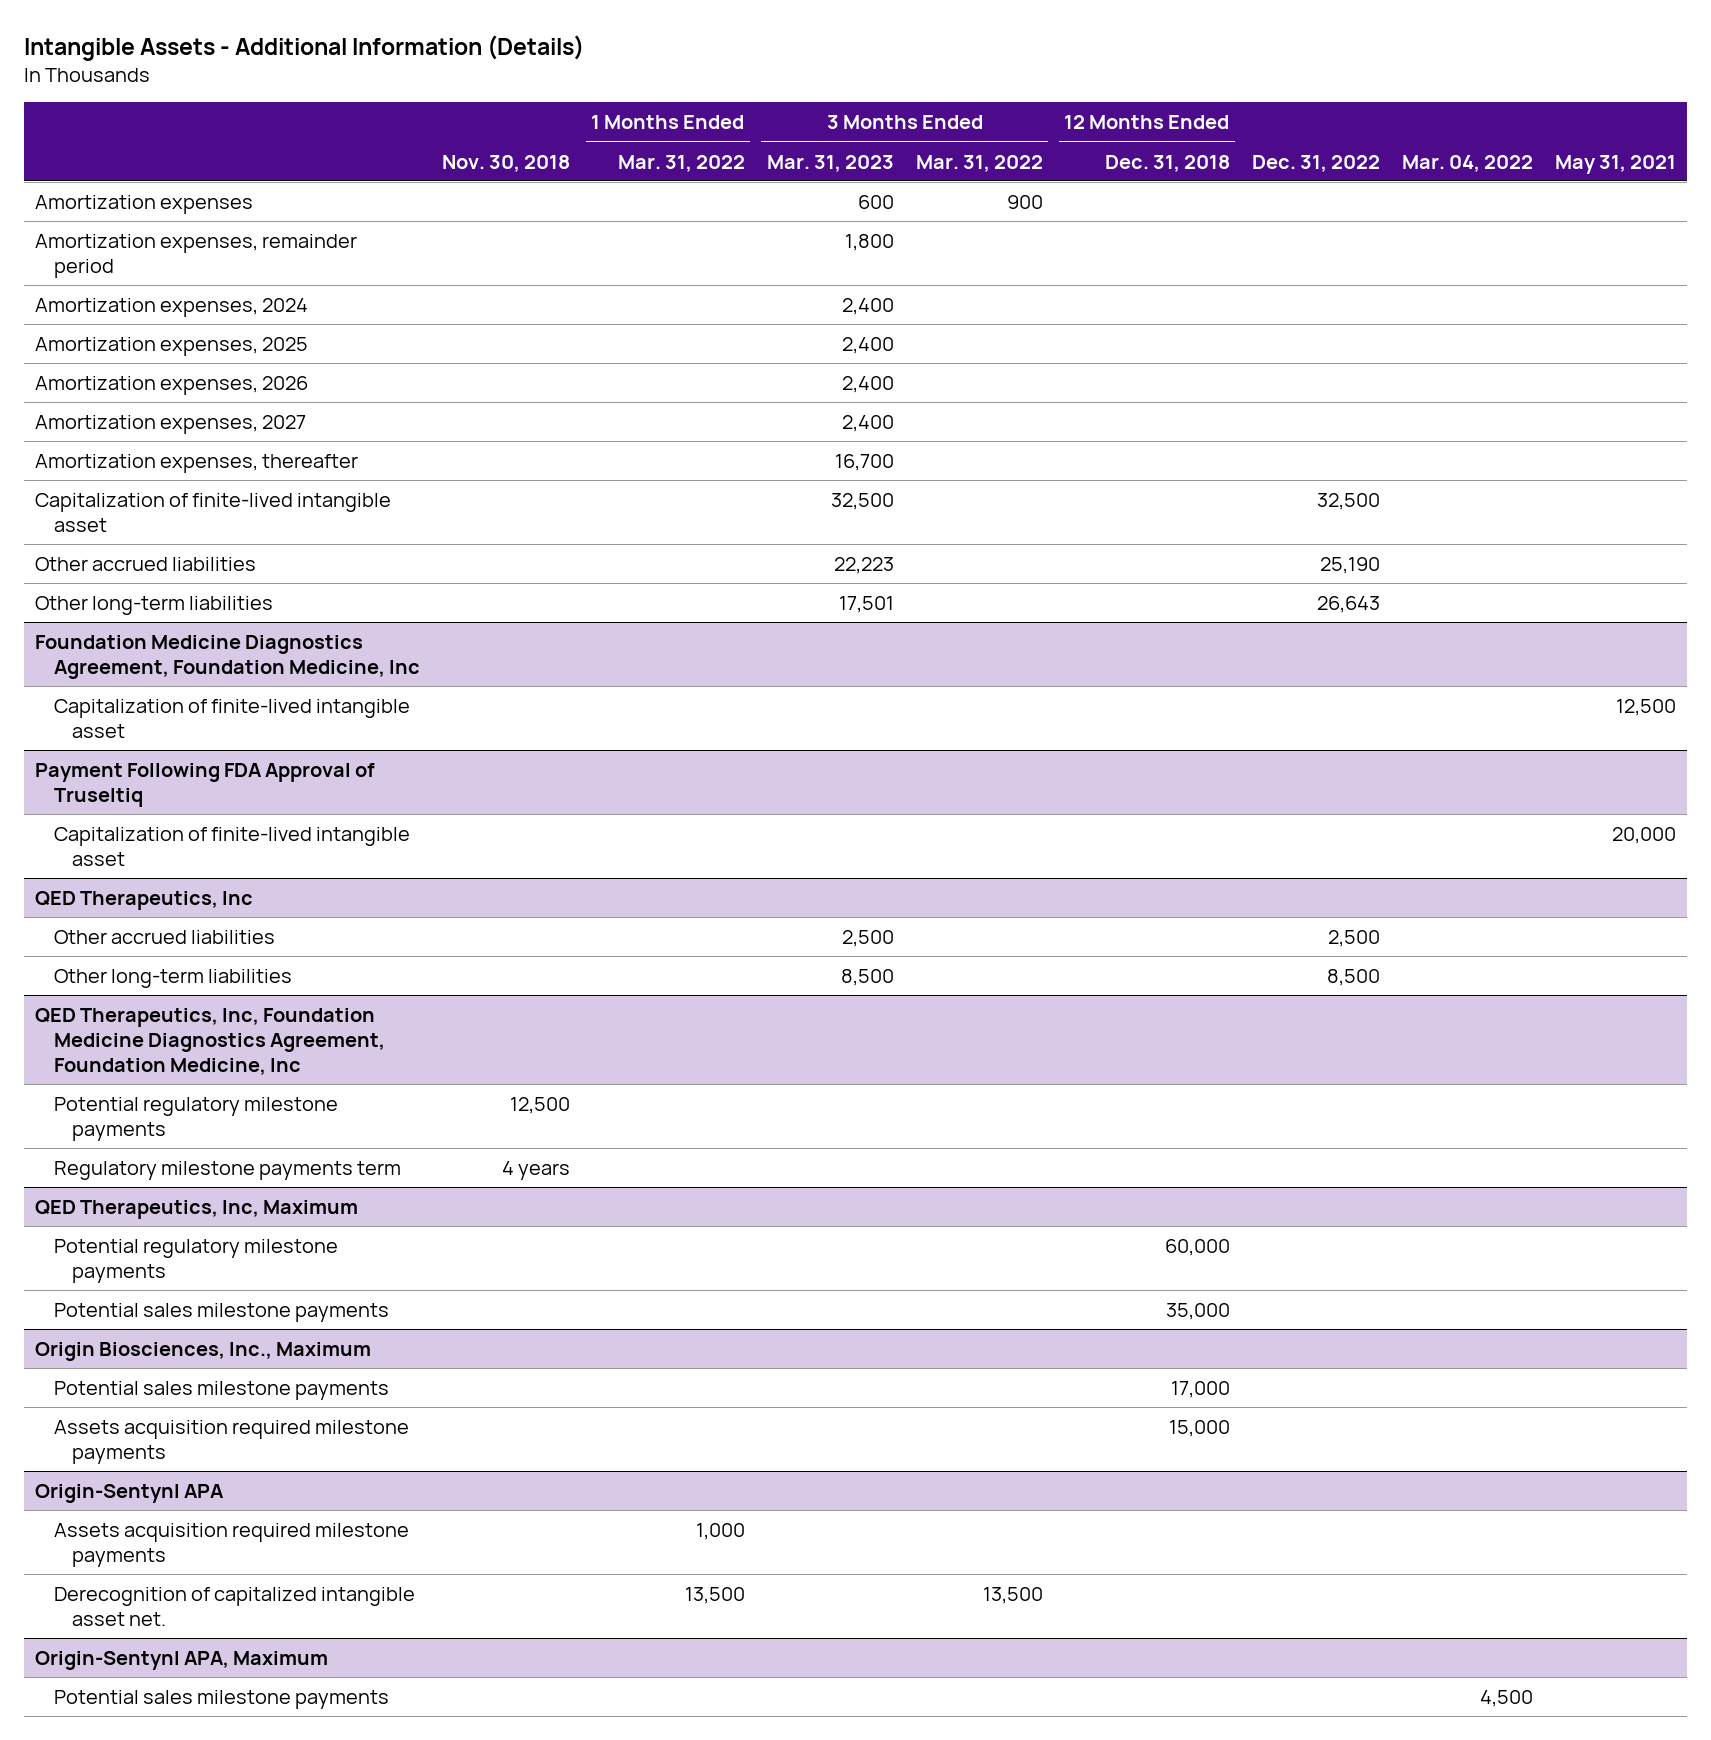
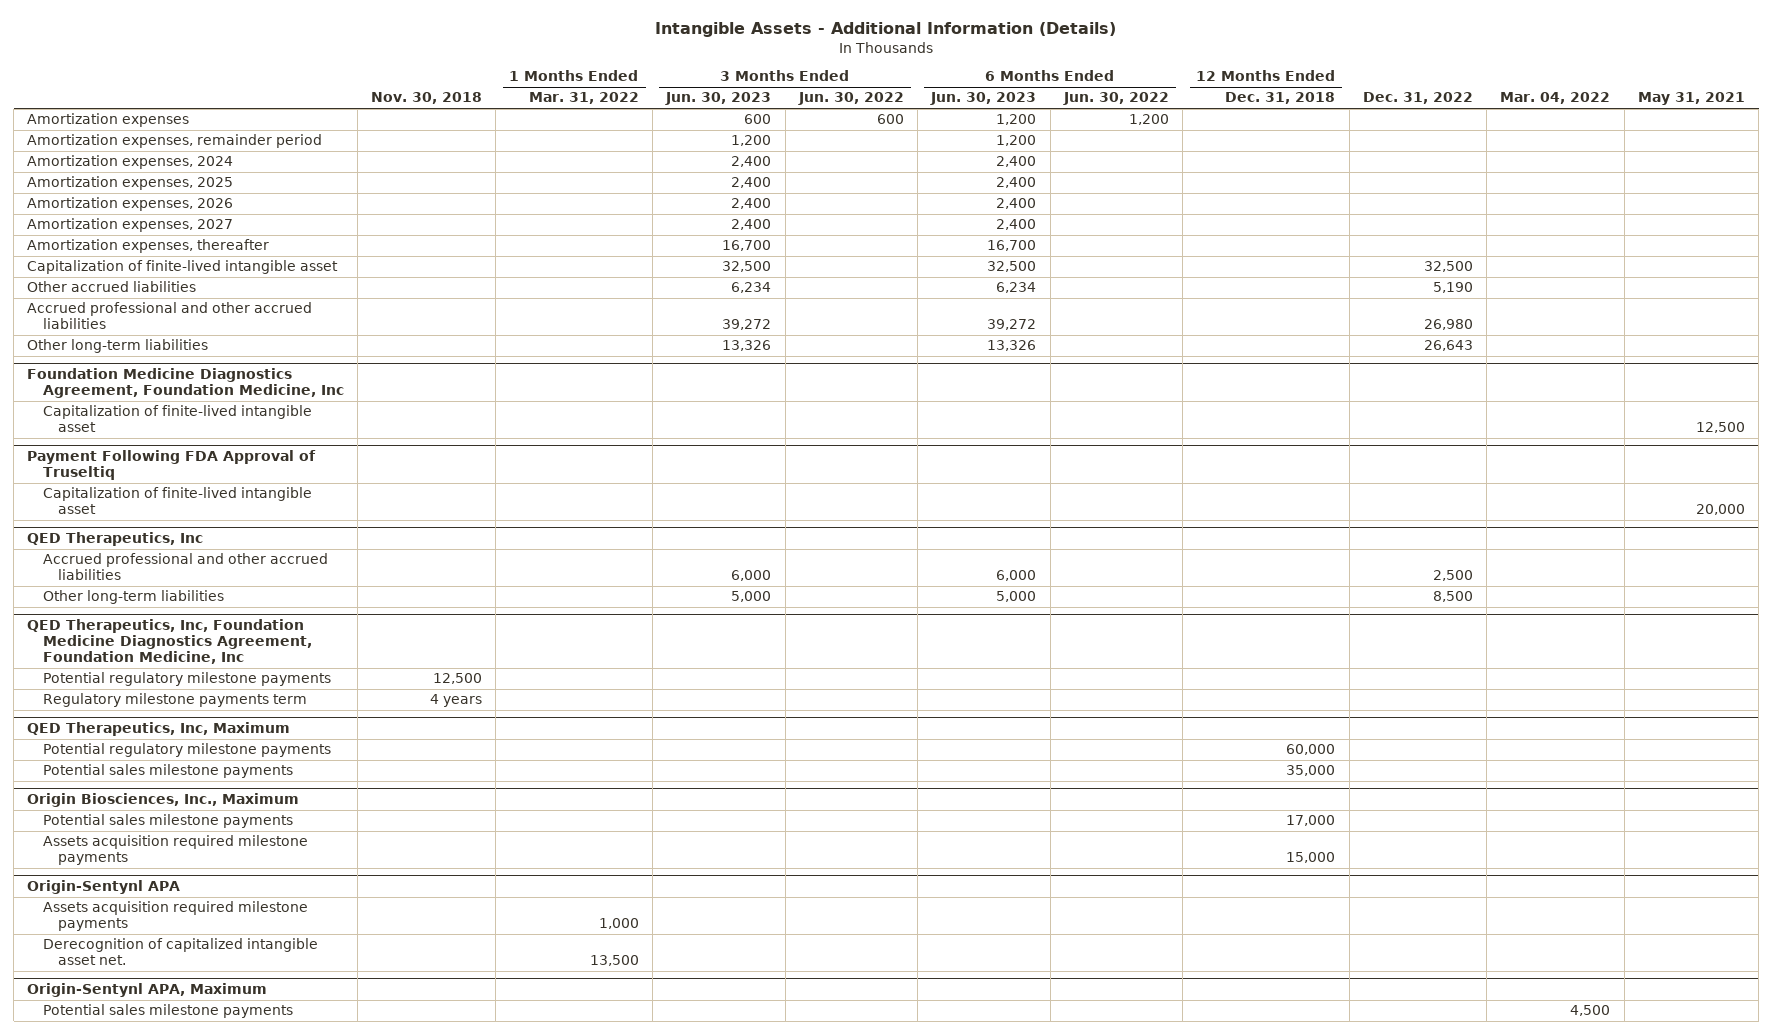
- | Nov. 30, 2018 | 1 Months Ended Mar. 31, 2022 | 3 Months Ended Mar. 31, 2023 | 3 Months Ended Mar. 31, 2022 | 12 Months Ended Dec. 31, 2018 | Dec. 31, 2022 | Mar. 04, 2022 | May 31, 2021
+ | Nov. 30, 2018 | 1 Months Ended Mar. 31, 2022 | 3 Months Ended Jun. 30, 2023 | 3 Months Ended Jun. 30, 2022 | 6 Months Ended Jun. 30, 2023 | 6 Months Ended Jun. 30, 2022 | 12 Months Ended Dec. 31, 2018 | Dec. 31, 2022 | Mar. 04, 2022 | May 31, 2021
- Other accrued liabilities | | | 22,223 | | | 25,190 | |
+ Other accrued liabilities | | | 6,234 | | 6,234 | | | 5,190 | |
+ Accrued professional and other accrued liabilities | | | 39,272 | | 39,272 | | | 26,980 | |
@ QED Therapeutics, Inc
- Other accrued liabilities | | | 2,500 | | | 2,500 | |
+ Accrued professional and other accrued liabilities | | | 6,000 | | 6,000 | | | 2,500 | |

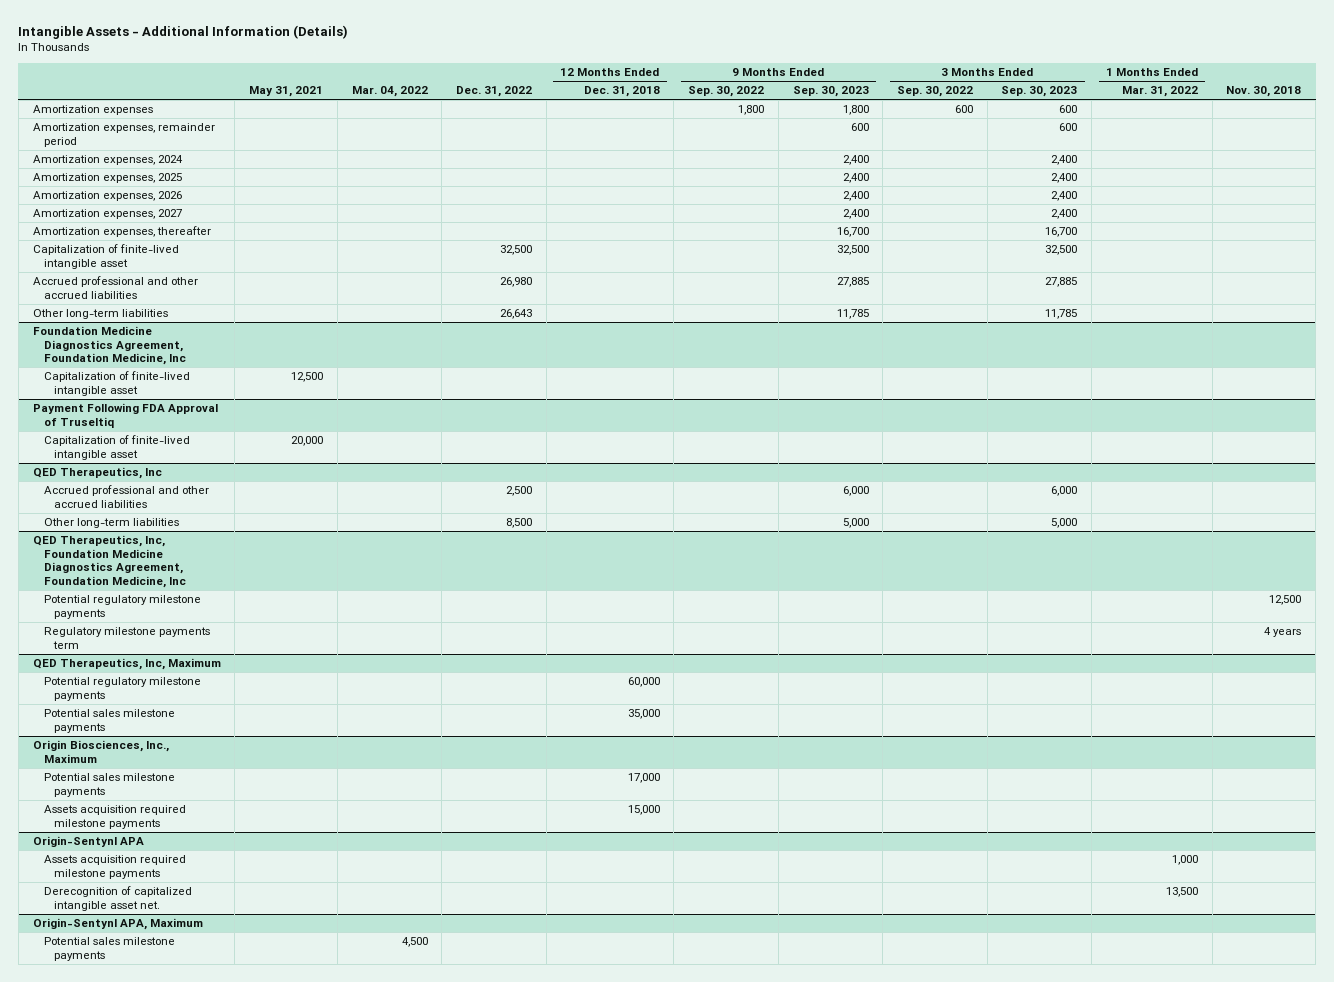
- | Nov. 30, 2018 | 1 Months Ended Mar. 31, 2022 | 3 Months Ended Jun. 30, 2023 | 3 Months Ended Jun. 30, 2022 | 6 Months Ended Jun. 30, 2023 | 6 Months Ended Jun. 30, 2022 | 12 Months Ended Dec. 31, 2018 | Dec. 31, 2022 | Mar. 04, 2022 | May 31, 2021
+ | May 31, 2021 | Mar. 04, 2022 | Dec. 31, 2022 | 12 Months Ended Dec. 31, 2018 | 9 Months Ended Sep. 30, 2022 | 9 Months Ended Sep. 30, 2023 | 3 Months Ended Sep. 30, 2022 | 3 Months Ended Sep. 30, 2023 | 1 Months Ended Mar. 31, 2022 | Nov. 30, 2018
- Other accrued liabilities | | | 6,234 | | 6,234 | | | 5,190 | |

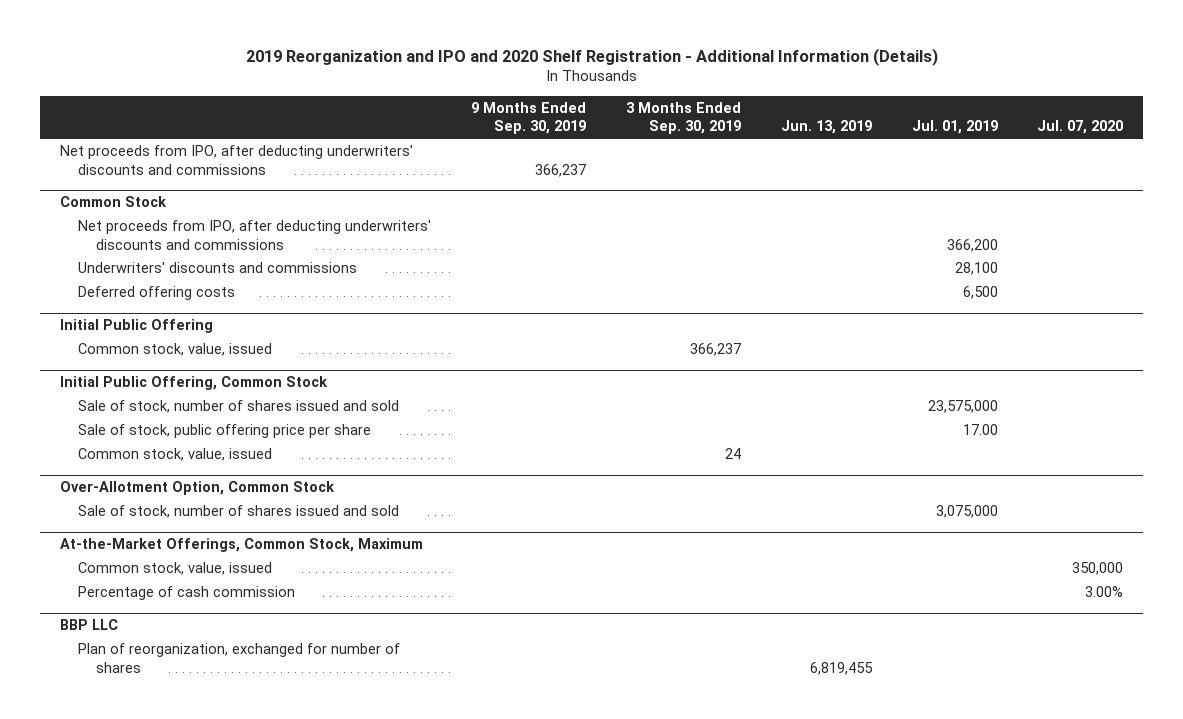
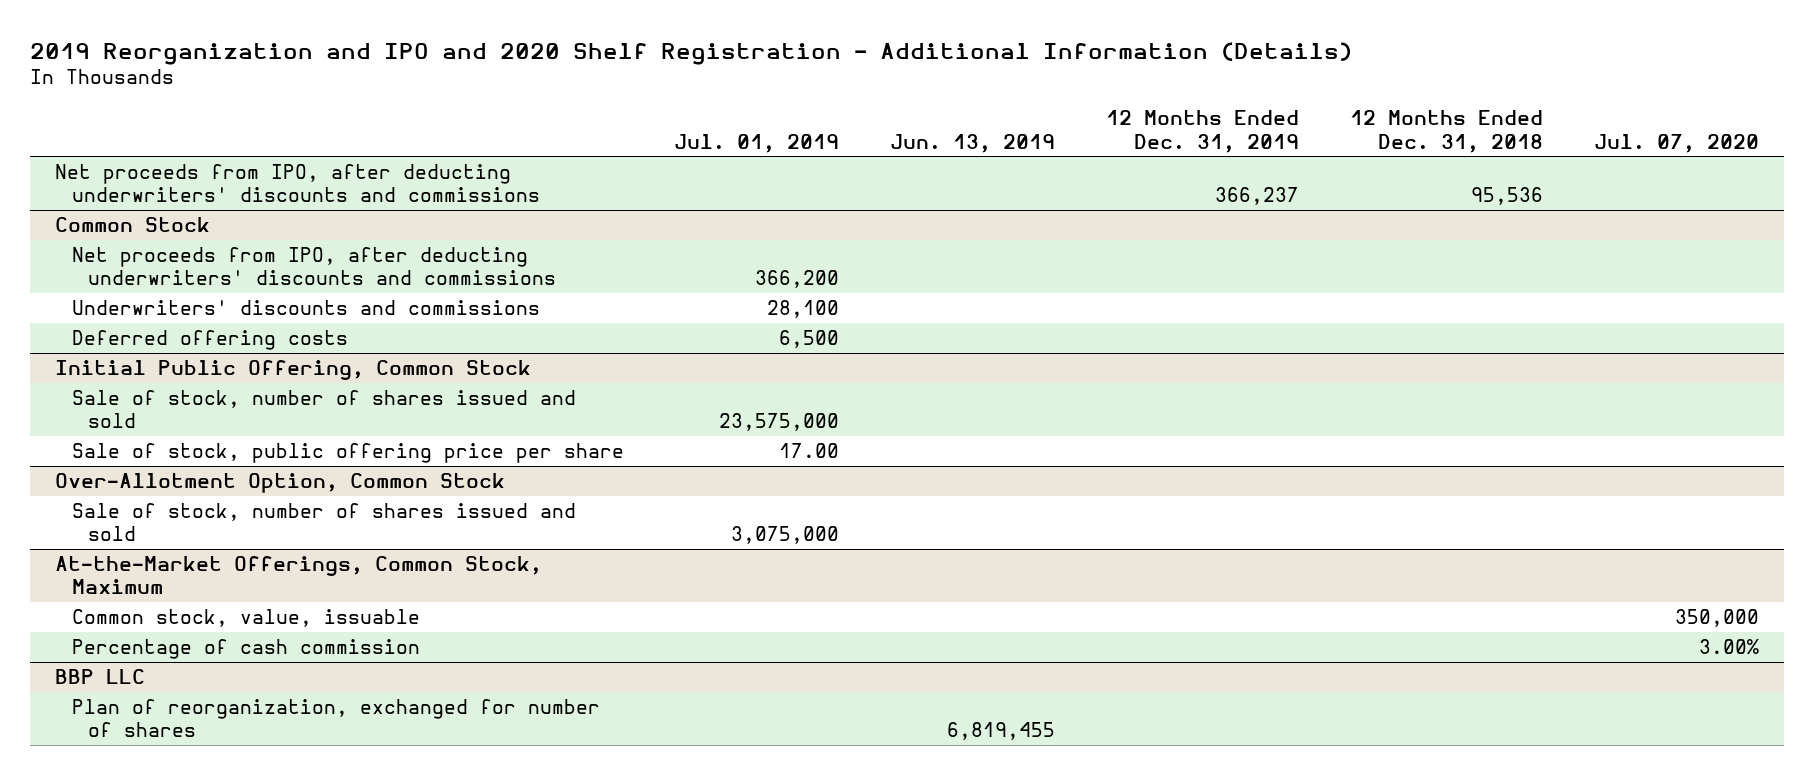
- | 9 Months Ended Sep. 30, 2019 | 3 Months Ended Sep. 30, 2019 | Jun. 13, 2019 | Jul. 01, 2019 | Jul. 07, 2020
+ | Jul. 01, 2019 | Jun. 13, 2019 | 12 Months Ended Dec. 31, 2019 | 12 Months Ended Dec. 31, 2018 | Jul. 07, 2020
- Initial Public Offering
- Common stock, value, issued | | 366,237 | | |
@ Initial Public Offering, Common Stock
- Common stock, value, issued | | 24 | | |
@ At-the-Market Offerings, Common Stock, Maximum
- Common stock, value, issued | | | | | 350,000
+ Common stock, value, issuable | | | | | 350,000

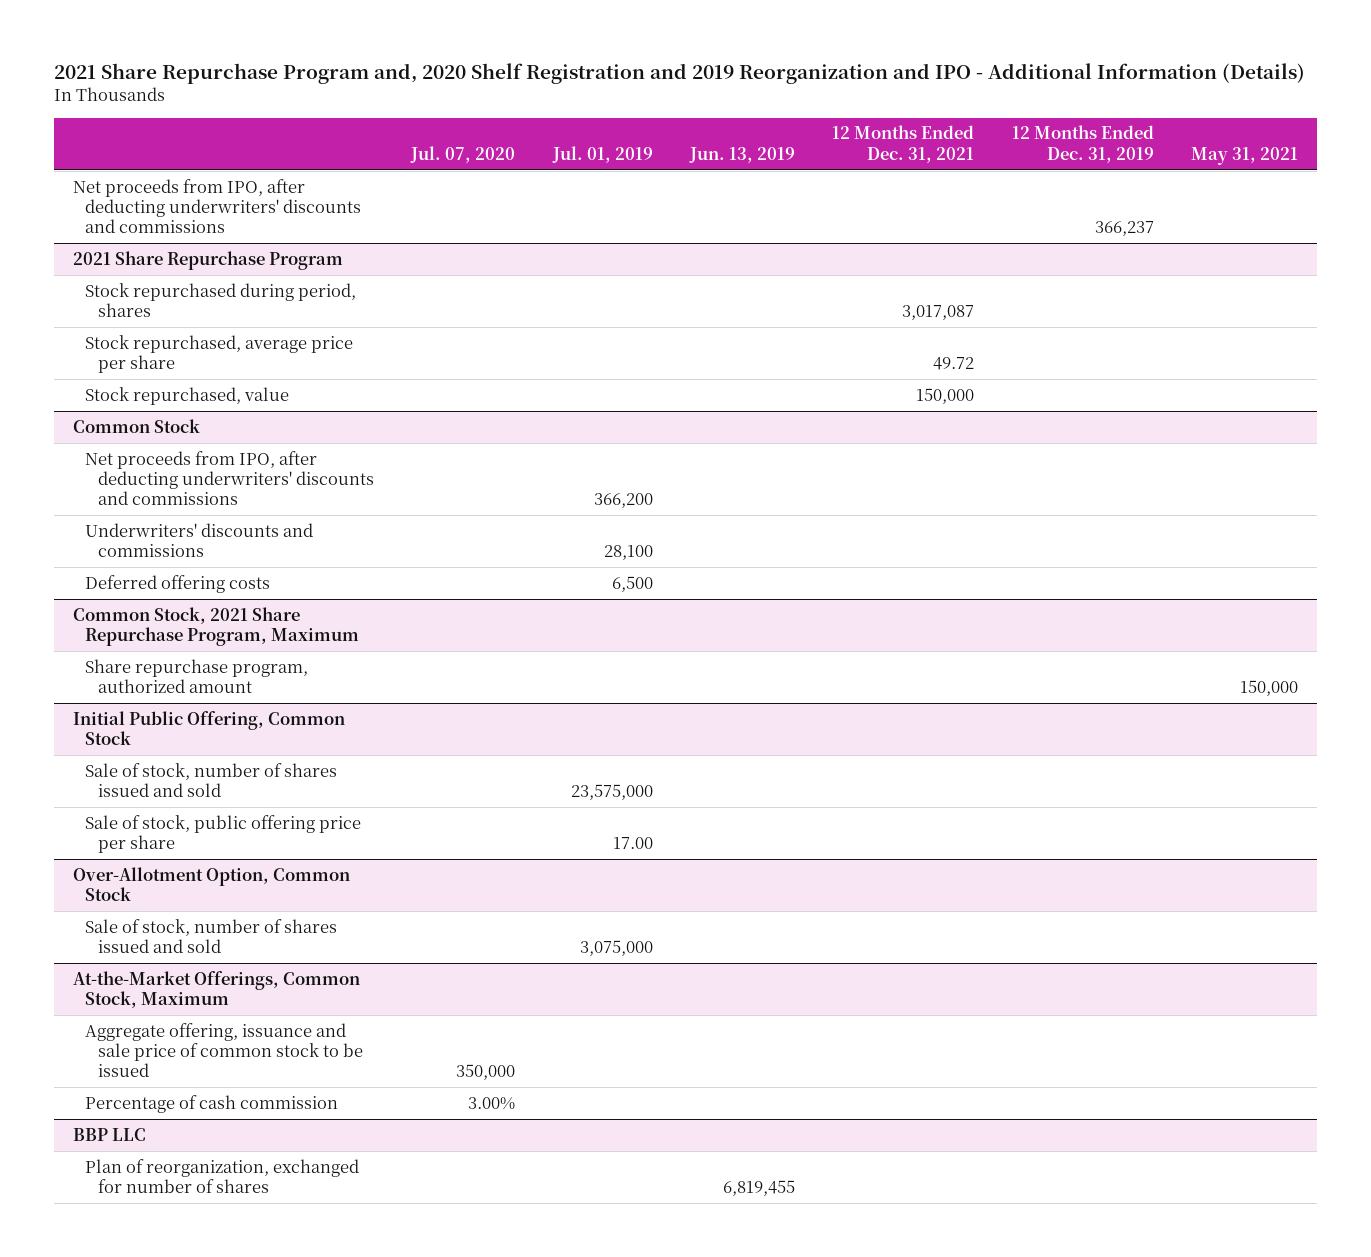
- 2019 Reorganization and IPO and 2020 Shelf Registration - Additional Information (Details)
+ 2021 Share Repurchase Program and, 2020 Shelf Registration and 2019 Reorganization and IPO - Additional Information (Details)
- | Jul. 01, 2019 | Jun. 13, 2019 | 12 Months Ended Dec. 31, 2019 | 12 Months Ended Dec. 31, 2018 | Jul. 07, 2020
+ | Jul. 07, 2020 | Jul. 01, 2019 | Jun. 13, 2019 | 12 Months Ended Dec. 31, 2021 | 12 Months Ended Dec. 31, 2019 | May 31, 2021
+ 2021 Share Repurchase Program
+ Stock repurchased during period, shares | | | | 3,017,087 | |
+ Stock repurchased, average price per share | | | | 49.72 | |
+ Stock repurchased, value | | | | 150,000 | |
+ Common Stock, 2021 Share Repurchase Program, Maximum
+ Share repurchase program, authorized amount | | | | | | 150,000
@ At-the-Market Offerings, Common Stock, Maximum
- Common stock, value, issuable | | | | | 350,000
+ Aggregate offering, issuance and sale price of common stock to be issued | 350,000 | | | | |

